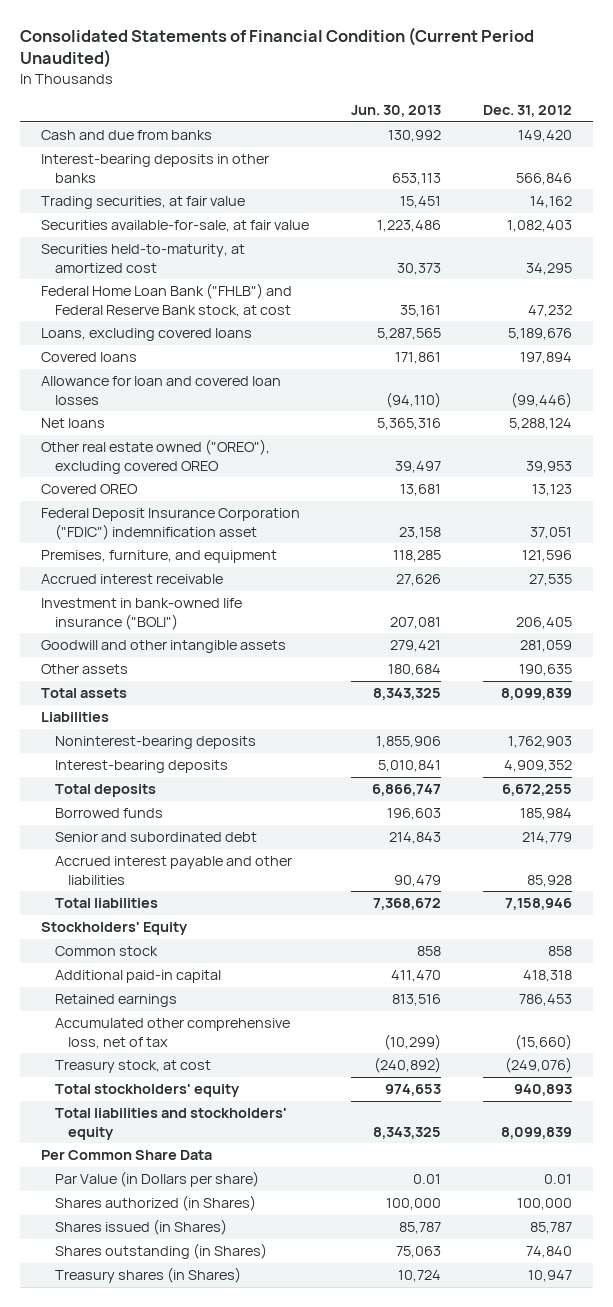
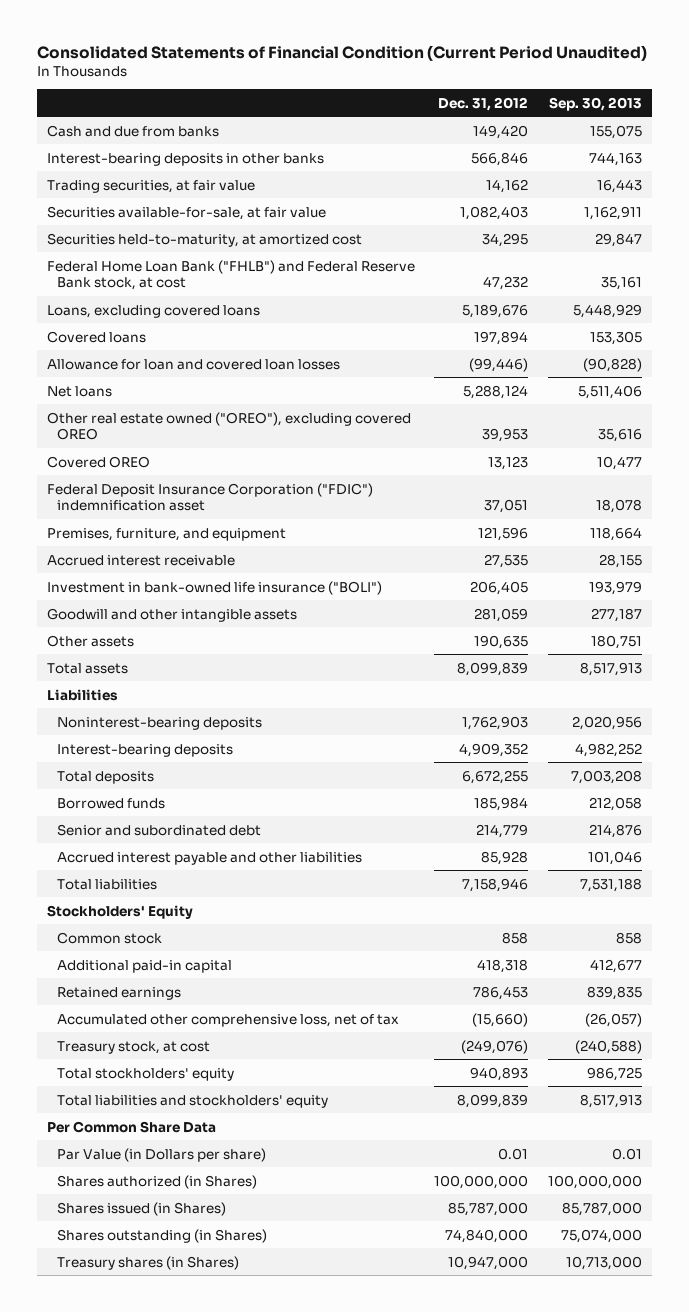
- | Jun. 30, 2013 | Dec. 31, 2012
+ | Dec. 31, 2012 | Sep. 30, 2013
- Shares authorized (in Shares) | 100,000 | 100,000
- Shares issued (in Shares) | 85,787 | 85,787
- Shares outstanding (in Shares) | 75,063 | 74,840
- Treasury shares (in Shares) | 10,724 | 10,947
+ Shares authorized (in Shares) | 100,000,000 | 100,000,000
+ Shares issued (in Shares) | 85,787,000 | 85,787,000
+ Shares outstanding (in Shares) | 74,840,000 | 75,074,000
+ Treasury shares (in Shares) | 10,947,000 | 10,713,000

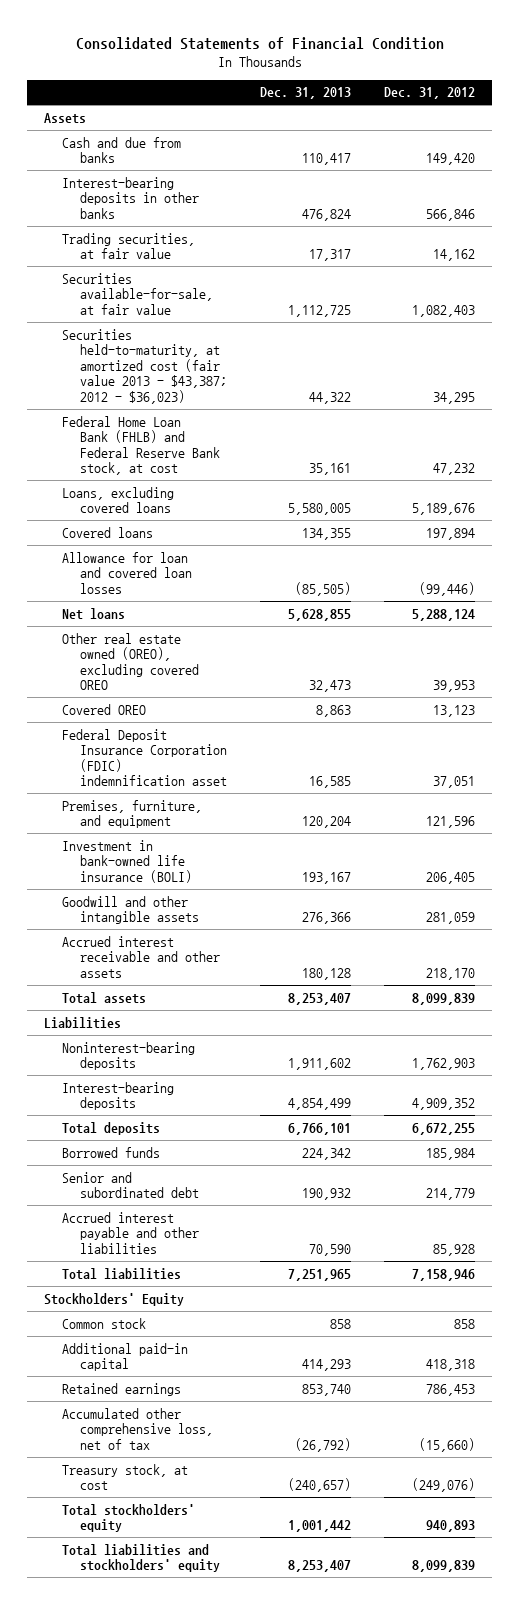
- Consolidated Statements of Financial Condition (Current Period Unaudited)
+ Consolidated Statements of Financial Condition
- | Dec. 31, 2012 | Sep. 30, 2013
+ | Dec. 31, 2013 | Dec. 31, 2012
+ Assets
- Securities held-to-maturity, at amortized cost | 34,295 | 29,847
- Federal Home Loan Bank ("FHLB") and Federal Reserve Bank stock, at cost | 47,232 | 35,161
+ Securities held-to-maturity, at amortized cost (fair value 2013 - $43,387; 2012 - $36,023) | 44,322 | 34,295
+ Federal Home Loan Bank (FHLB) and Federal Reserve Bank stock, at cost | 35,161 | 47,232
- Other real estate owned ("OREO"), excluding covered OREO | 39,953 | 35,616
+ Other real estate owned (OREO), excluding covered OREO | 32,473 | 39,953
- Federal Deposit Insurance Corporation ("FDIC") indemnification asset | 37,051 | 18,078
+ Federal Deposit Insurance Corporation (FDIC) indemnification asset | 16,585 | 37,051
- Accrued interest receivable | 27,535 | 28,155
- Investment in bank-owned life insurance ("BOLI") | 206,405 | 193,979
+ Investment in bank-owned life insurance (BOLI) | 193,167 | 206,405
- Other assets | 190,635 | 180,751
+ Accrued interest receivable and other assets | 180,128 | 218,170
- Per Common Share Data
- Par Value (in Dollars per share) | 0.01 | 0.01
- Shares authorized (in Shares) | 100,000,000 | 100,000,000
- Shares issued (in Shares) | 85,787,000 | 85,787,000
- Shares outstanding (in Shares) | 74,840,000 | 75,074,000
- Treasury shares (in Shares) | 10,947,000 | 10,713,000

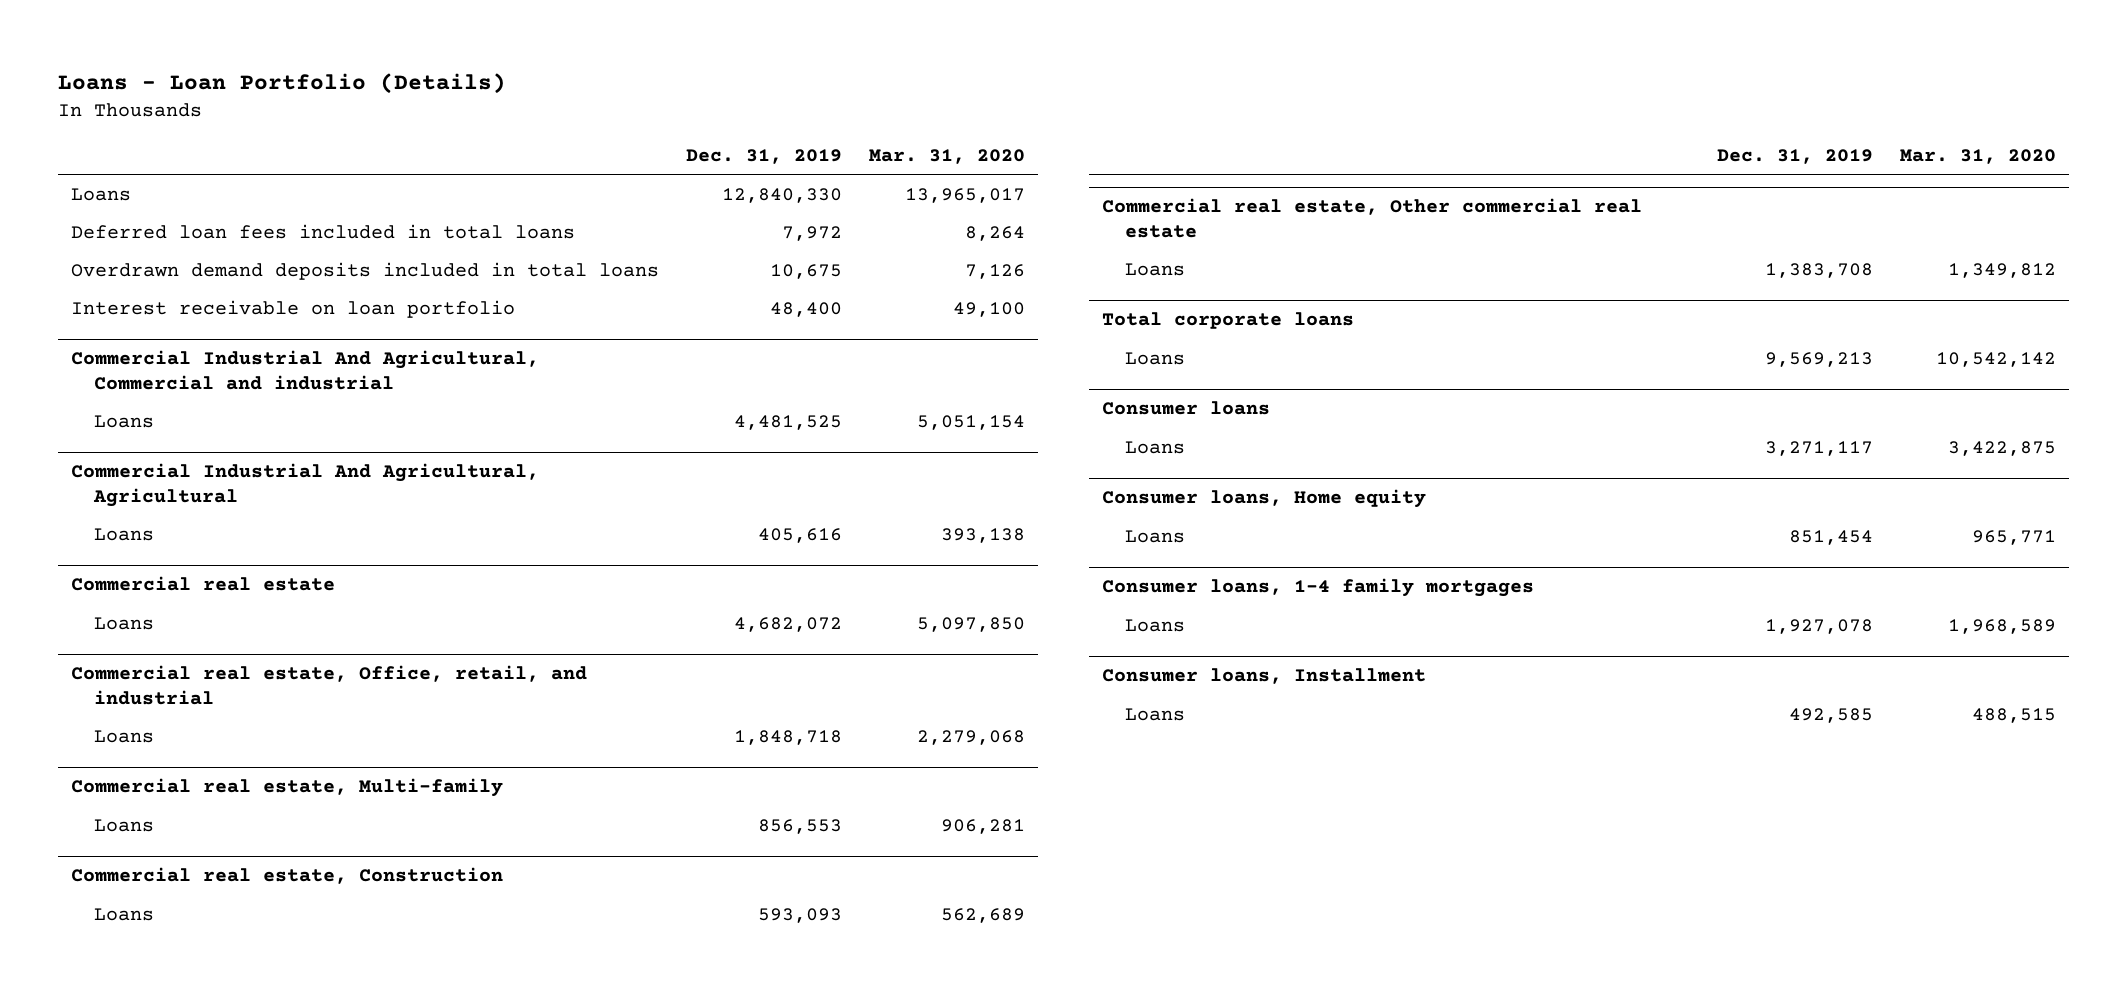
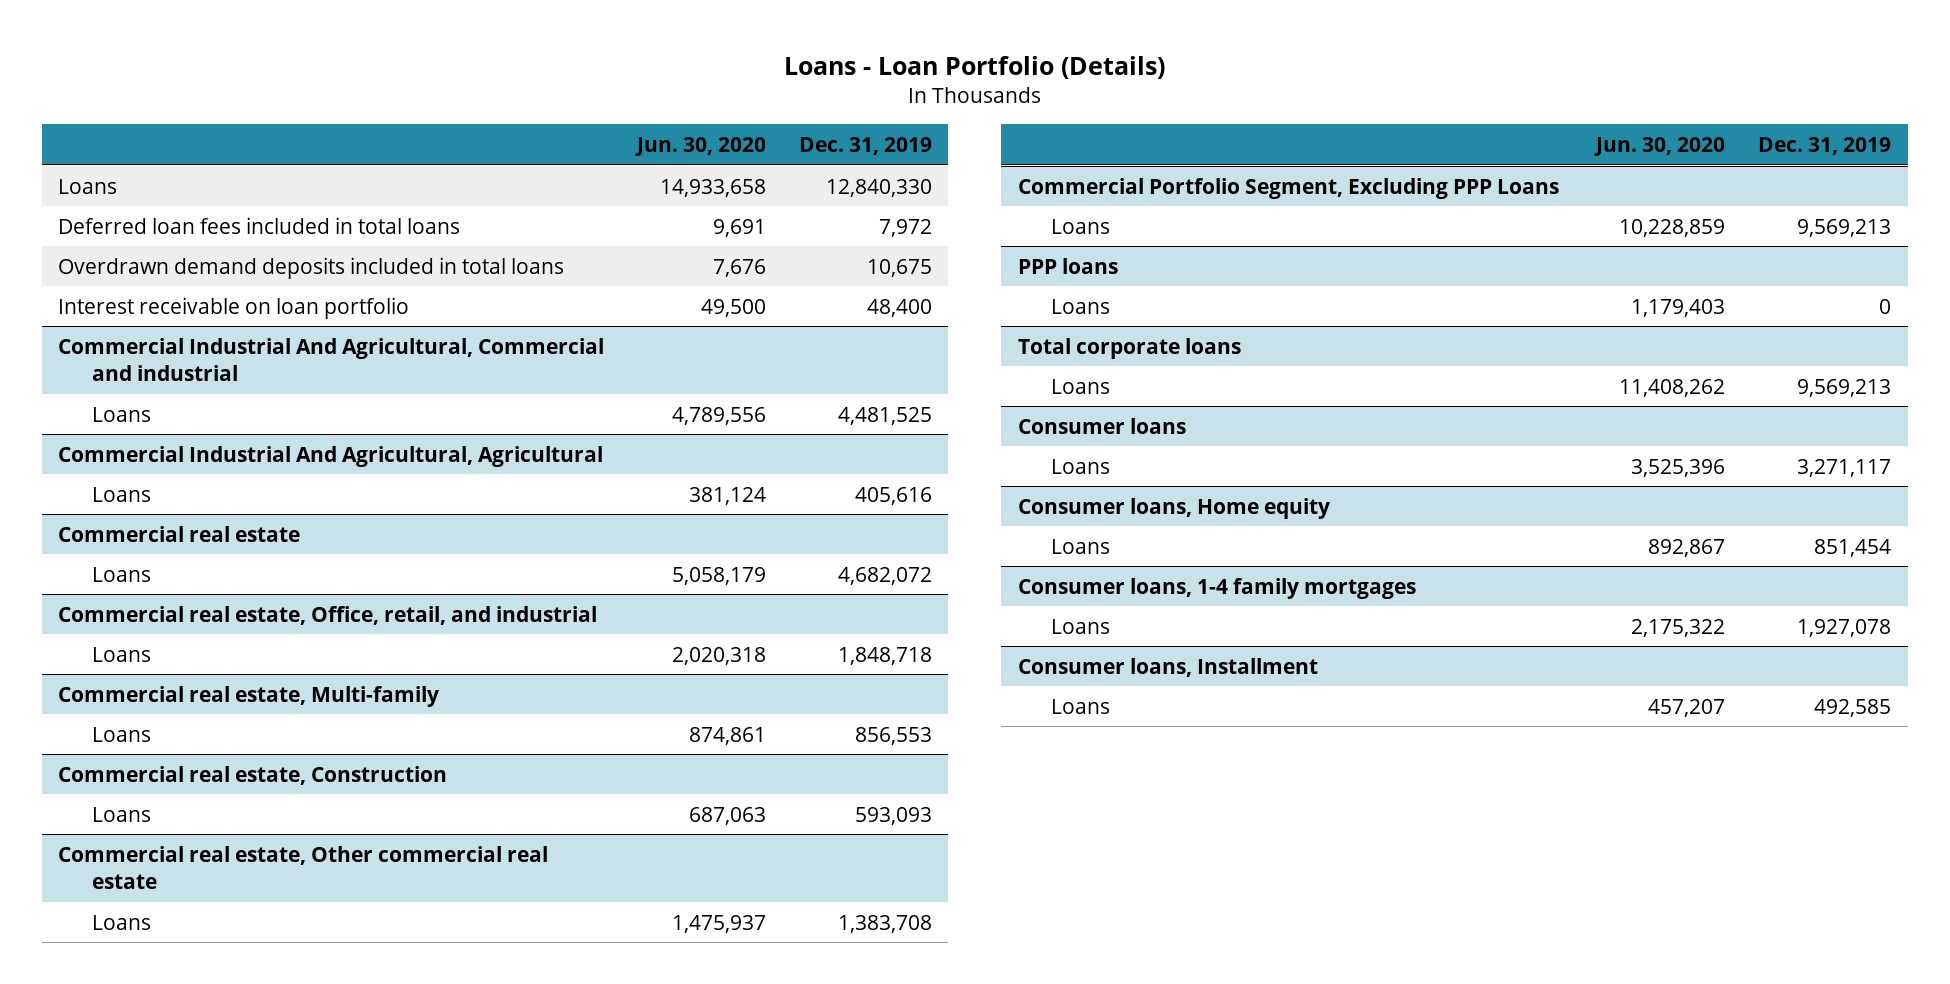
- | Dec. 31, 2019 | Mar. 31, 2020
+ | Jun. 30, 2020 | Dec. 31, 2019
+ Commercial Portfolio Segment, Excluding PPP Loans
+ Loans | 10,228,859 | 9,569,213
+ PPP loans
+ Loans | 1,179,403 | 0

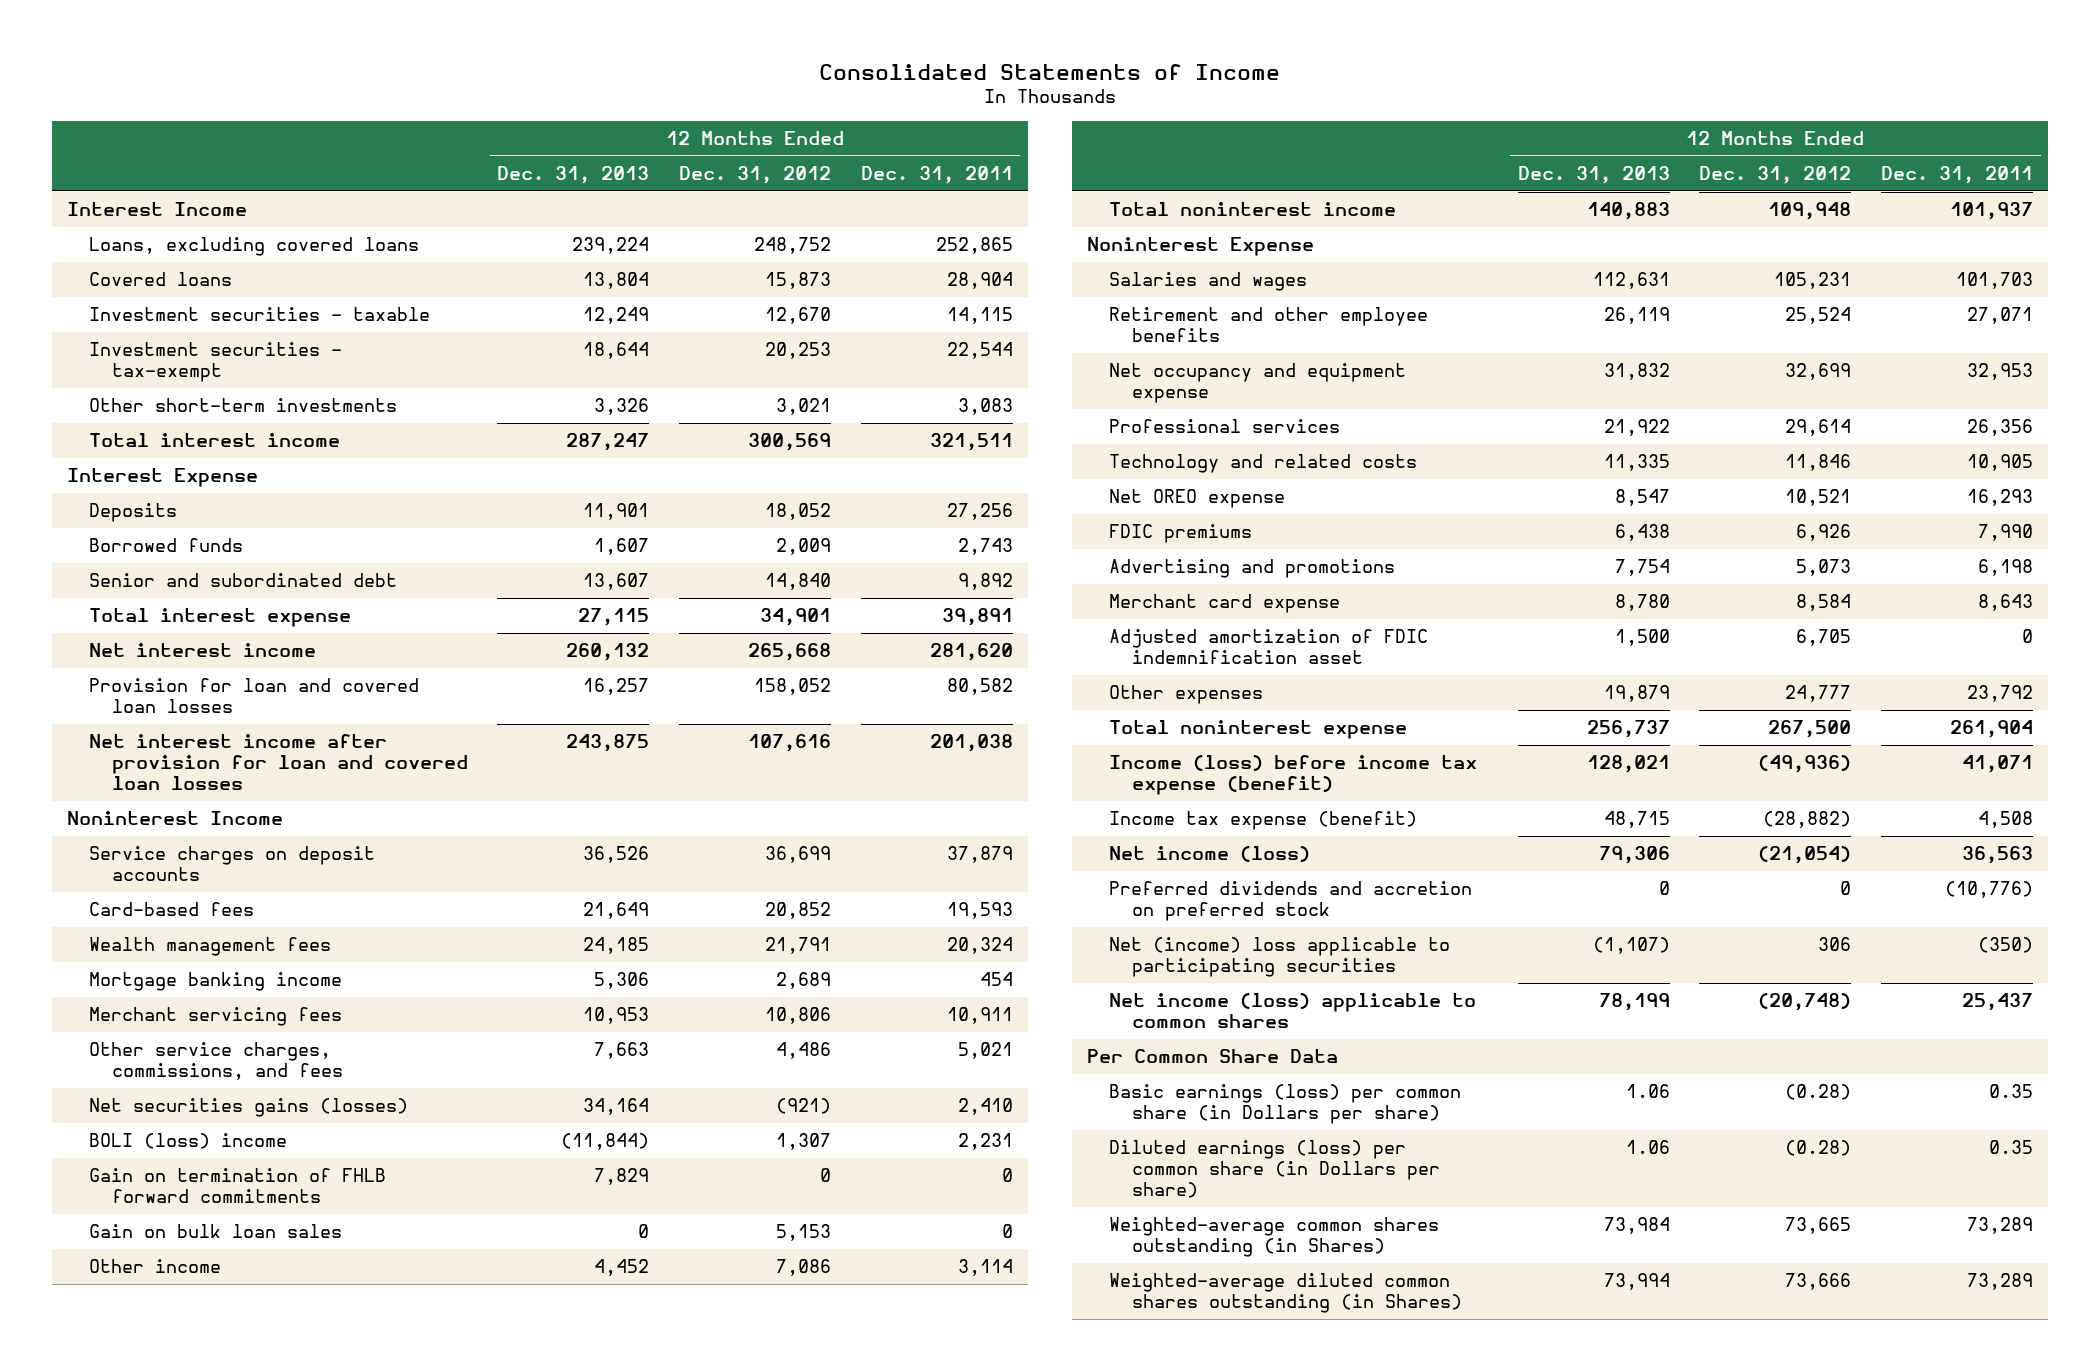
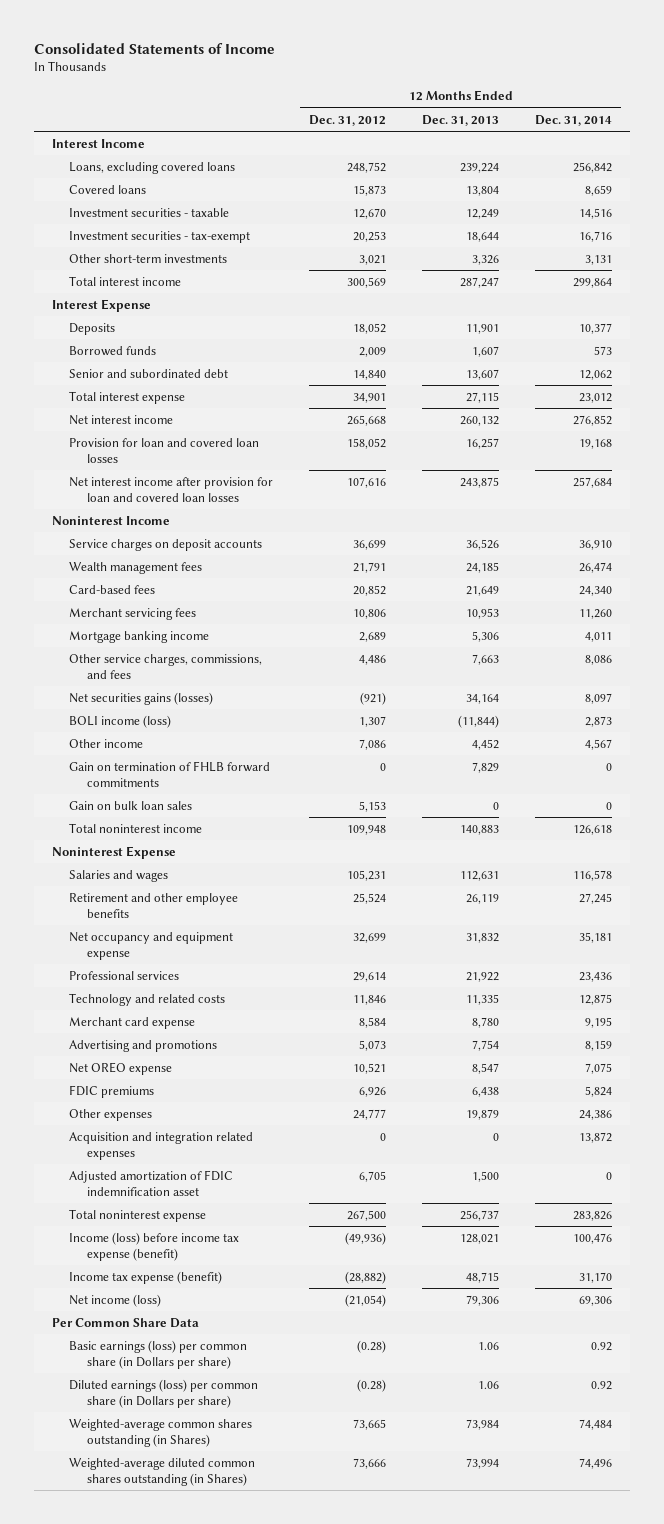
- | 12 Months Ended Dec. 31, 2013 | 12 Months Ended Dec. 31, 2012 | 12 Months Ended Dec. 31, 2011
+ | 12 Months Ended Dec. 31, 2012 | 12 Months Ended Dec. 31, 2013 | 12 Months Ended Dec. 31, 2014
moved down: Card-based fees | 20,852 | 21,649 | 24,340
moved down: Mortgage banking income | 2,689 | 5,306 | 4,011
- BOLI (loss) income | (11,844) | 1,307 | 2,231
+ BOLI income (loss) | 1,307 | (11,844) | 2,873
moved up: Other income | 7,086 | 4,452 | 4,567
moved up: Merchant card expense | 8,584 | 8,780 | 9,195
moved up: Advertising and promotions | 5,073 | 7,754 | 8,159
+ Acquisition and integration related expenses | 0 | 0 | 13,872
moved down: Adjusted amortization of FDIC indemnification asset | 6,705 | 1,500 | 0
- Preferred dividends and accretion on preferred stock | 0 | 0 | (10,776)
- Net (income) loss applicable to participating securities | (1,107) | 306 | (350)
- Net income (loss) applicable to common shares | 78,199 | (20,748) | 25,437

